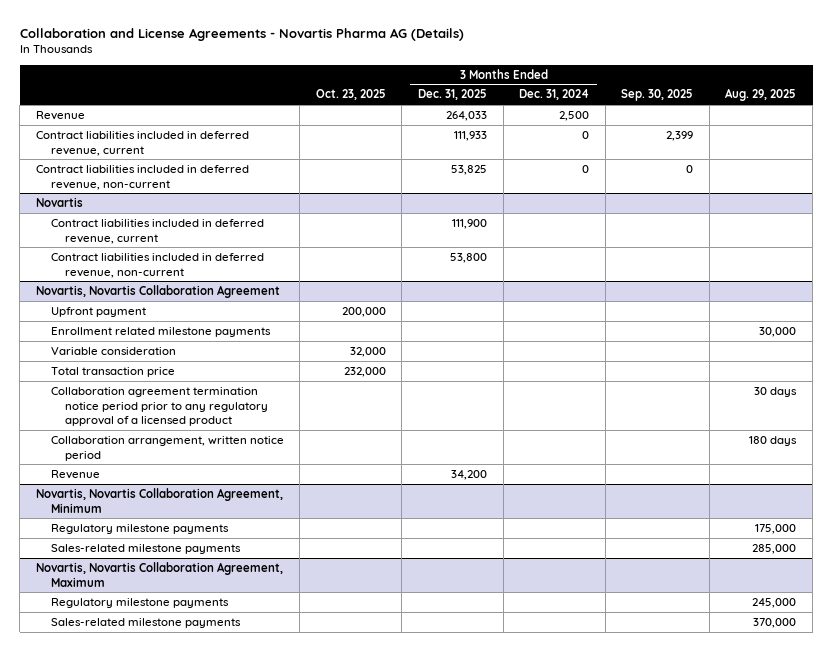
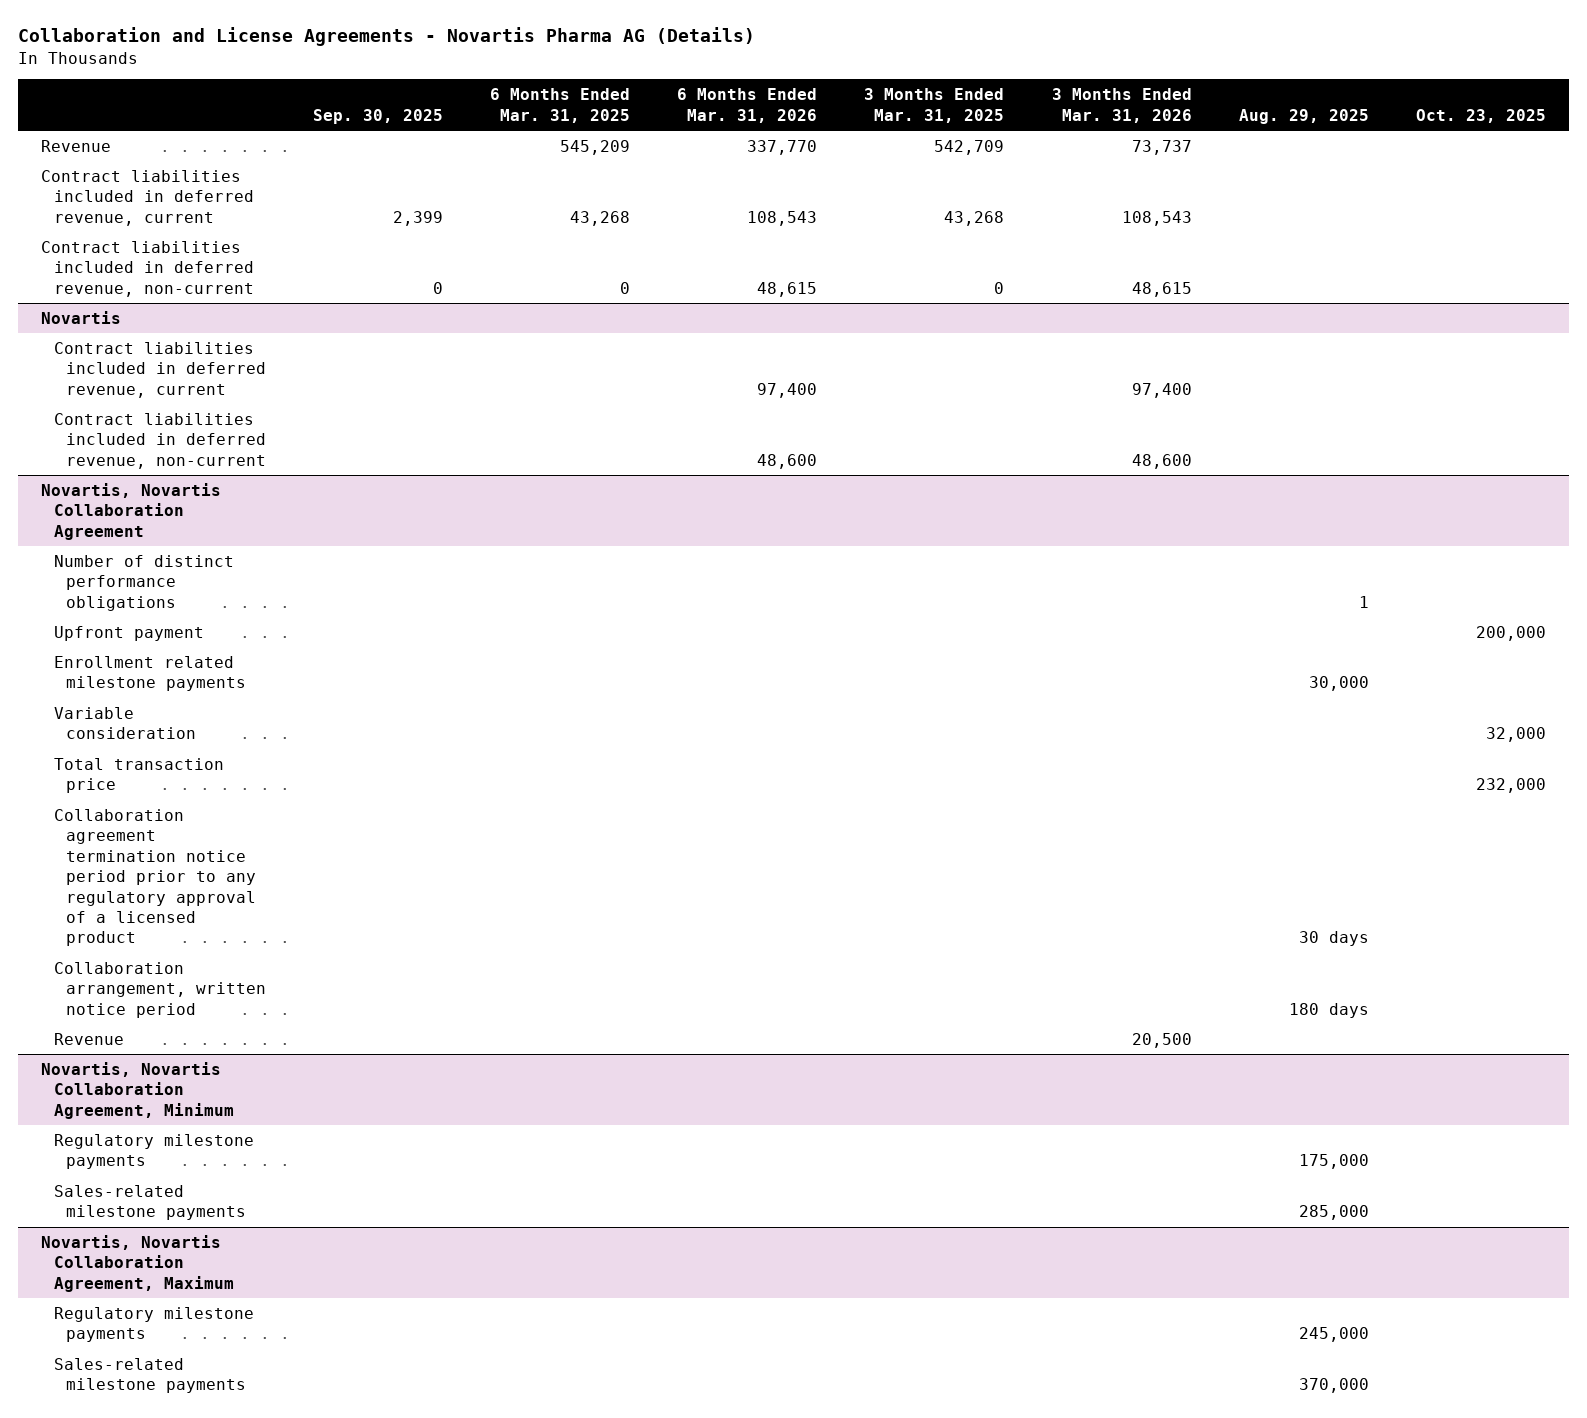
- | Oct. 23, 2025 | 3 Months Ended Dec. 31, 2025 | 3 Months Ended Dec. 31, 2024 | Sep. 30, 2025 | Aug. 29, 2025
+ | Sep. 30, 2025 | 6 Months Ended Mar. 31, 2025 | 6 Months Ended Mar. 31, 2026 | 3 Months Ended Mar. 31, 2025 | 3 Months Ended Mar. 31, 2026 | Aug. 29, 2025 | Oct. 23, 2025
@ Novartis, Novartis Collaboration Agreement
+ Number of distinct performance obligations | | | | | | 1 |

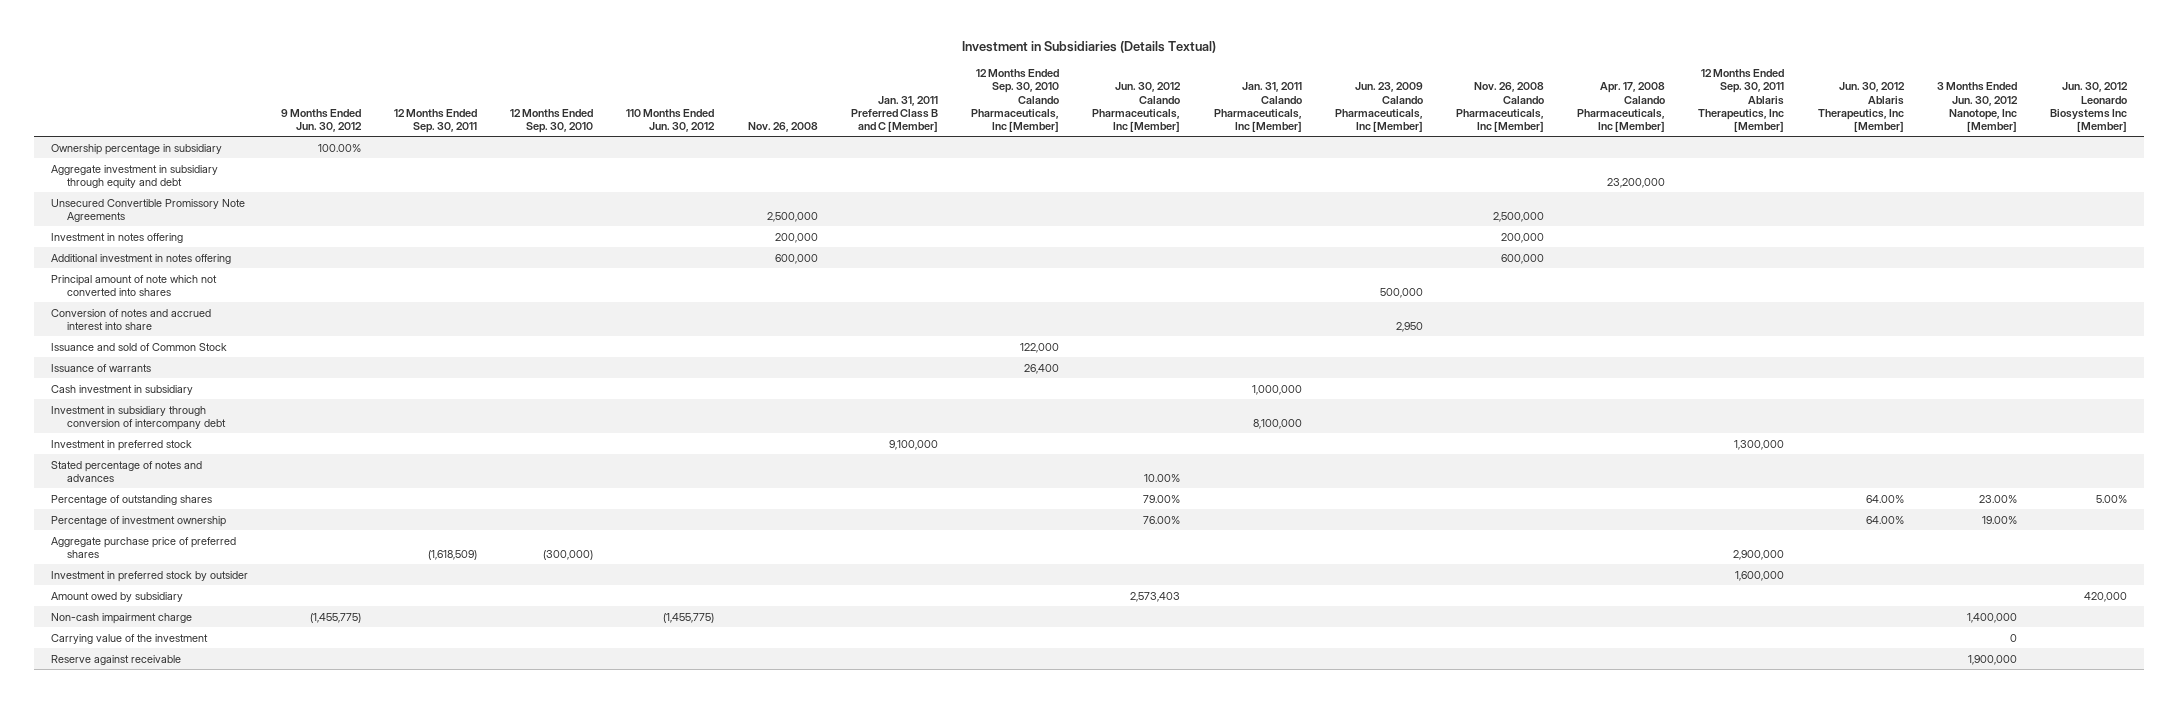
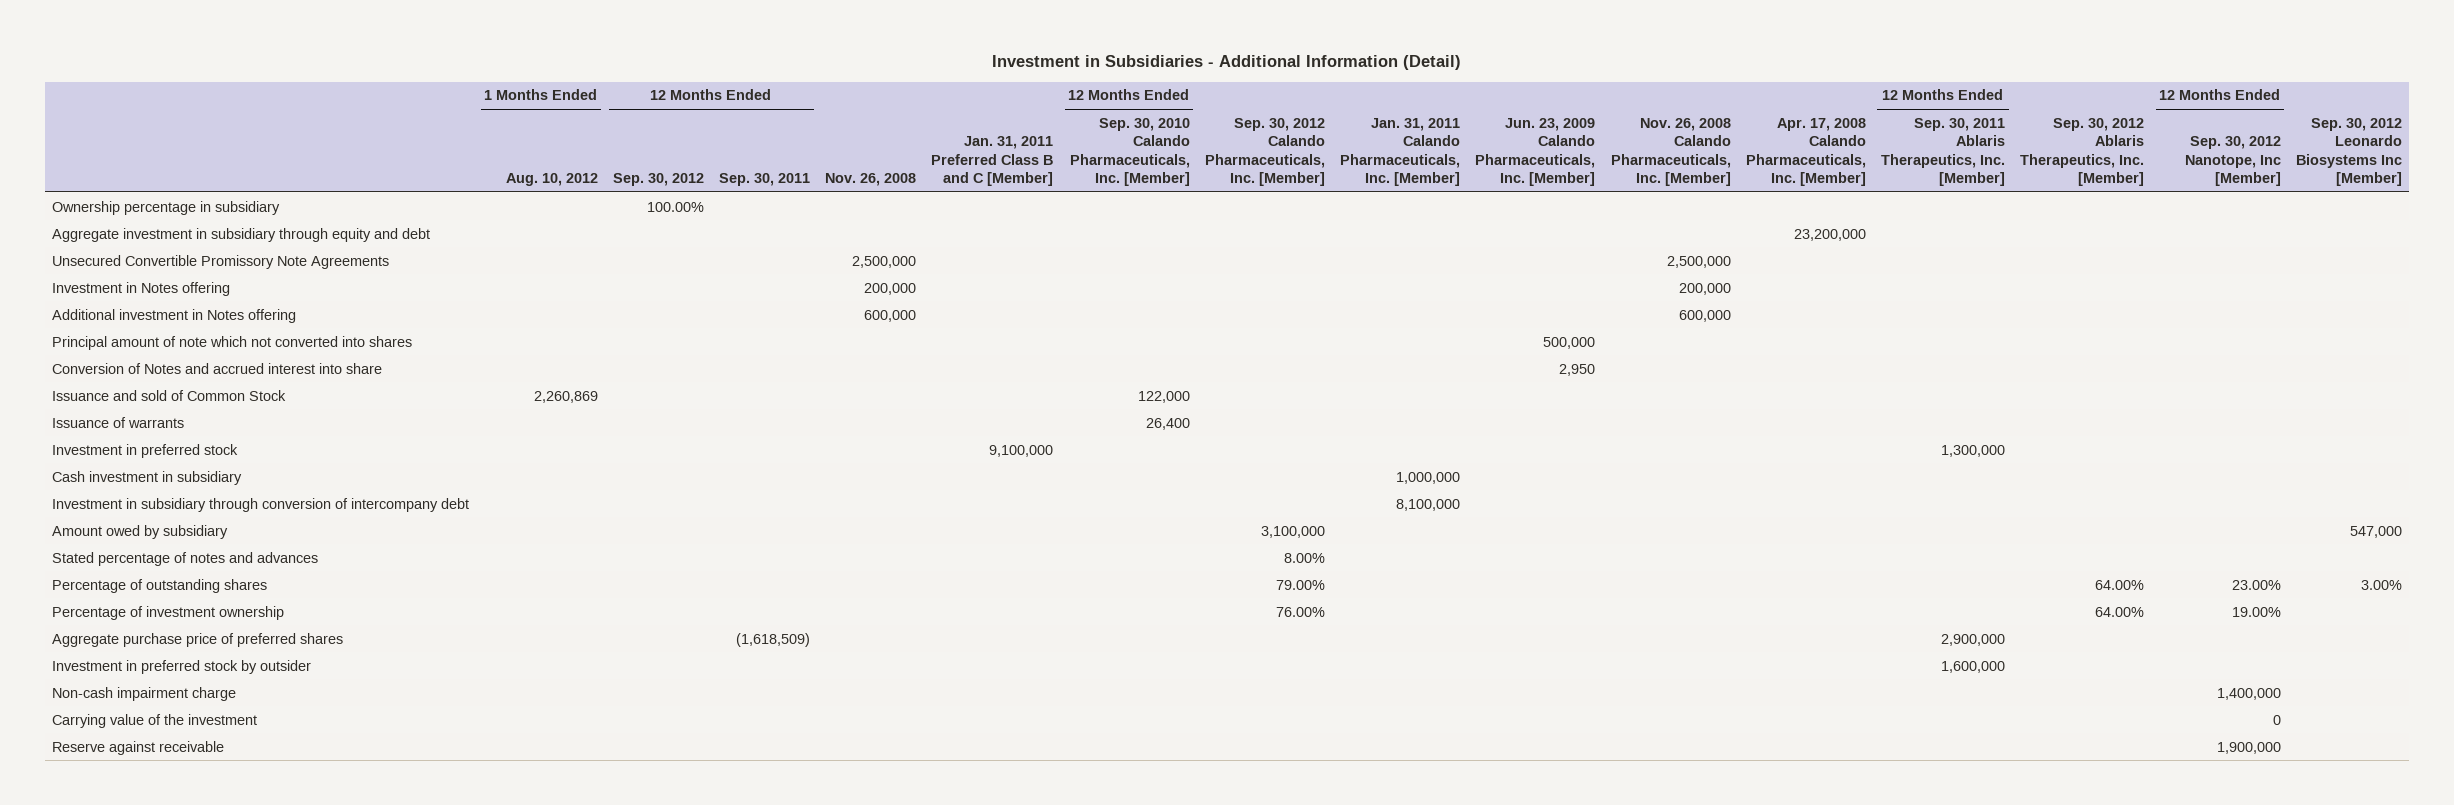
- Investment in Subsidiaries (Details Textual)
+ Investment in Subsidiaries - Additional Information (Detail)
- | 9 Months Ended Jun. 30, 2012 | 12 Months Ended Sep. 30, 2011 | 12 Months Ended Sep. 30, 2010 | 110 Months Ended Jun. 30, 2012 | Nov. 26, 2008 | Jan. 31, 2011 Preferred Class B and C [Member] | 12 Months Ended Sep. 30, 2010 Calando Pharmaceuticals, Inc [Member] | Jun. 30, 2012 Calando Pharmaceuticals, Inc [Member] | Jan. 31, 2011 Calando Pharmaceuticals, Inc [Member] | Jun. 23, 2009 Calando Pharmaceuticals, Inc [Member] | Nov. 26, 2008 Calando Pharmaceuticals, Inc [Member] | Apr. 17, 2008 Calando Pharmaceuticals, Inc [Member] | 12 Months Ended Sep. 30, 2011 Ablaris Therapeutics, Inc [Member] | Jun. 30, 2012 Ablaris Therapeutics, Inc [Member] | 3 Months Ended Jun. 30, 2012 Nanotope, Inc [Member] | Jun. 30, 2012 Leonardo Biosystems Inc [Member]
+ | 1 Months Ended Aug. 10, 2012 | 12 Months Ended Sep. 30, 2012 | 12 Months Ended Sep. 30, 2011 | Nov. 26, 2008 | Jan. 31, 2011 Preferred Class B and C [Member] | 12 Months Ended Sep. 30, 2010 Calando Pharmaceuticals, Inc. [Member] | Sep. 30, 2012 Calando Pharmaceuticals, Inc. [Member] | Jan. 31, 2011 Calando Pharmaceuticals, Inc. [Member] | Jun. 23, 2009 Calando Pharmaceuticals, Inc. [Member] | Nov. 26, 2008 Calando Pharmaceuticals, Inc. [Member] | Apr. 17, 2008 Calando Pharmaceuticals, Inc. [Member] | 12 Months Ended Sep. 30, 2011 Ablaris Therapeutics, Inc. [Member] | Sep. 30, 2012 Ablaris Therapeutics, Inc. [Member] | 12 Months Ended Sep. 30, 2012 Nanotope, Inc [Member] | Sep. 30, 2012 Leonardo Biosystems Inc [Member]
- Investment in notes offering | | | | | 200,000 | | | | | | 200,000 | | | | |
- Additional investment in notes offering | | | | | 600,000 | | | | | | 600,000 | | | | |
+ Investment in Notes offering | | | | 200,000 | | | | | | 200,000 | | | | |
+ Additional investment in Notes offering | | | | 600,000 | | | | | | 600,000 | | | | |
- Conversion of notes and accrued interest into share | | | | | | | | | | 2,950 | | | | | |
+ Conversion of Notes and accrued interest into share | | | | | | | | | 2,950 | | | | | |
moved up: Investment in preferred stock | | | | | 9,100,000 | | | | | | | 1,300,000 | | |
moved up: Amount owed by subsidiary | | | | | | | 3,100,000 | | | | | | | | 547,000

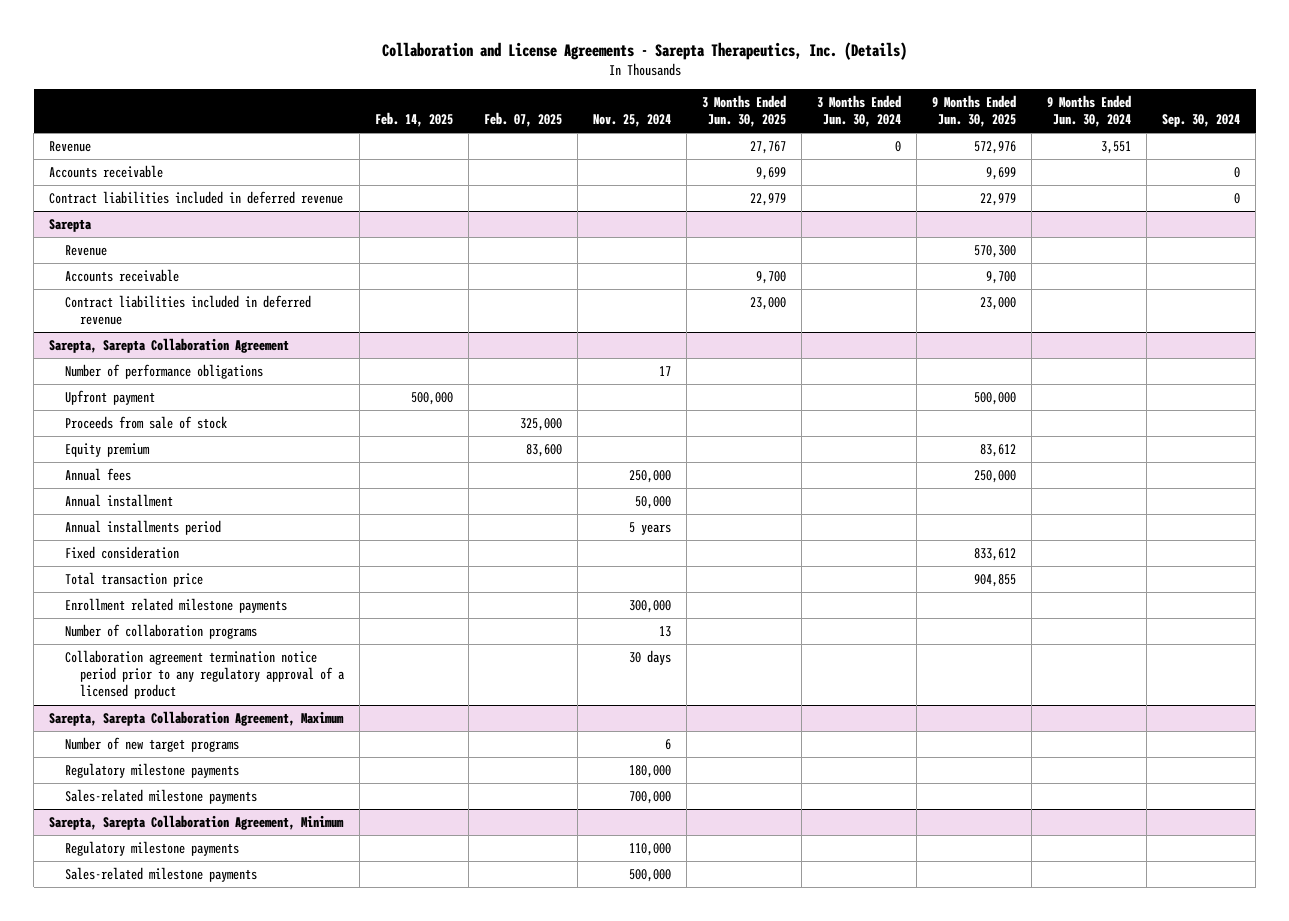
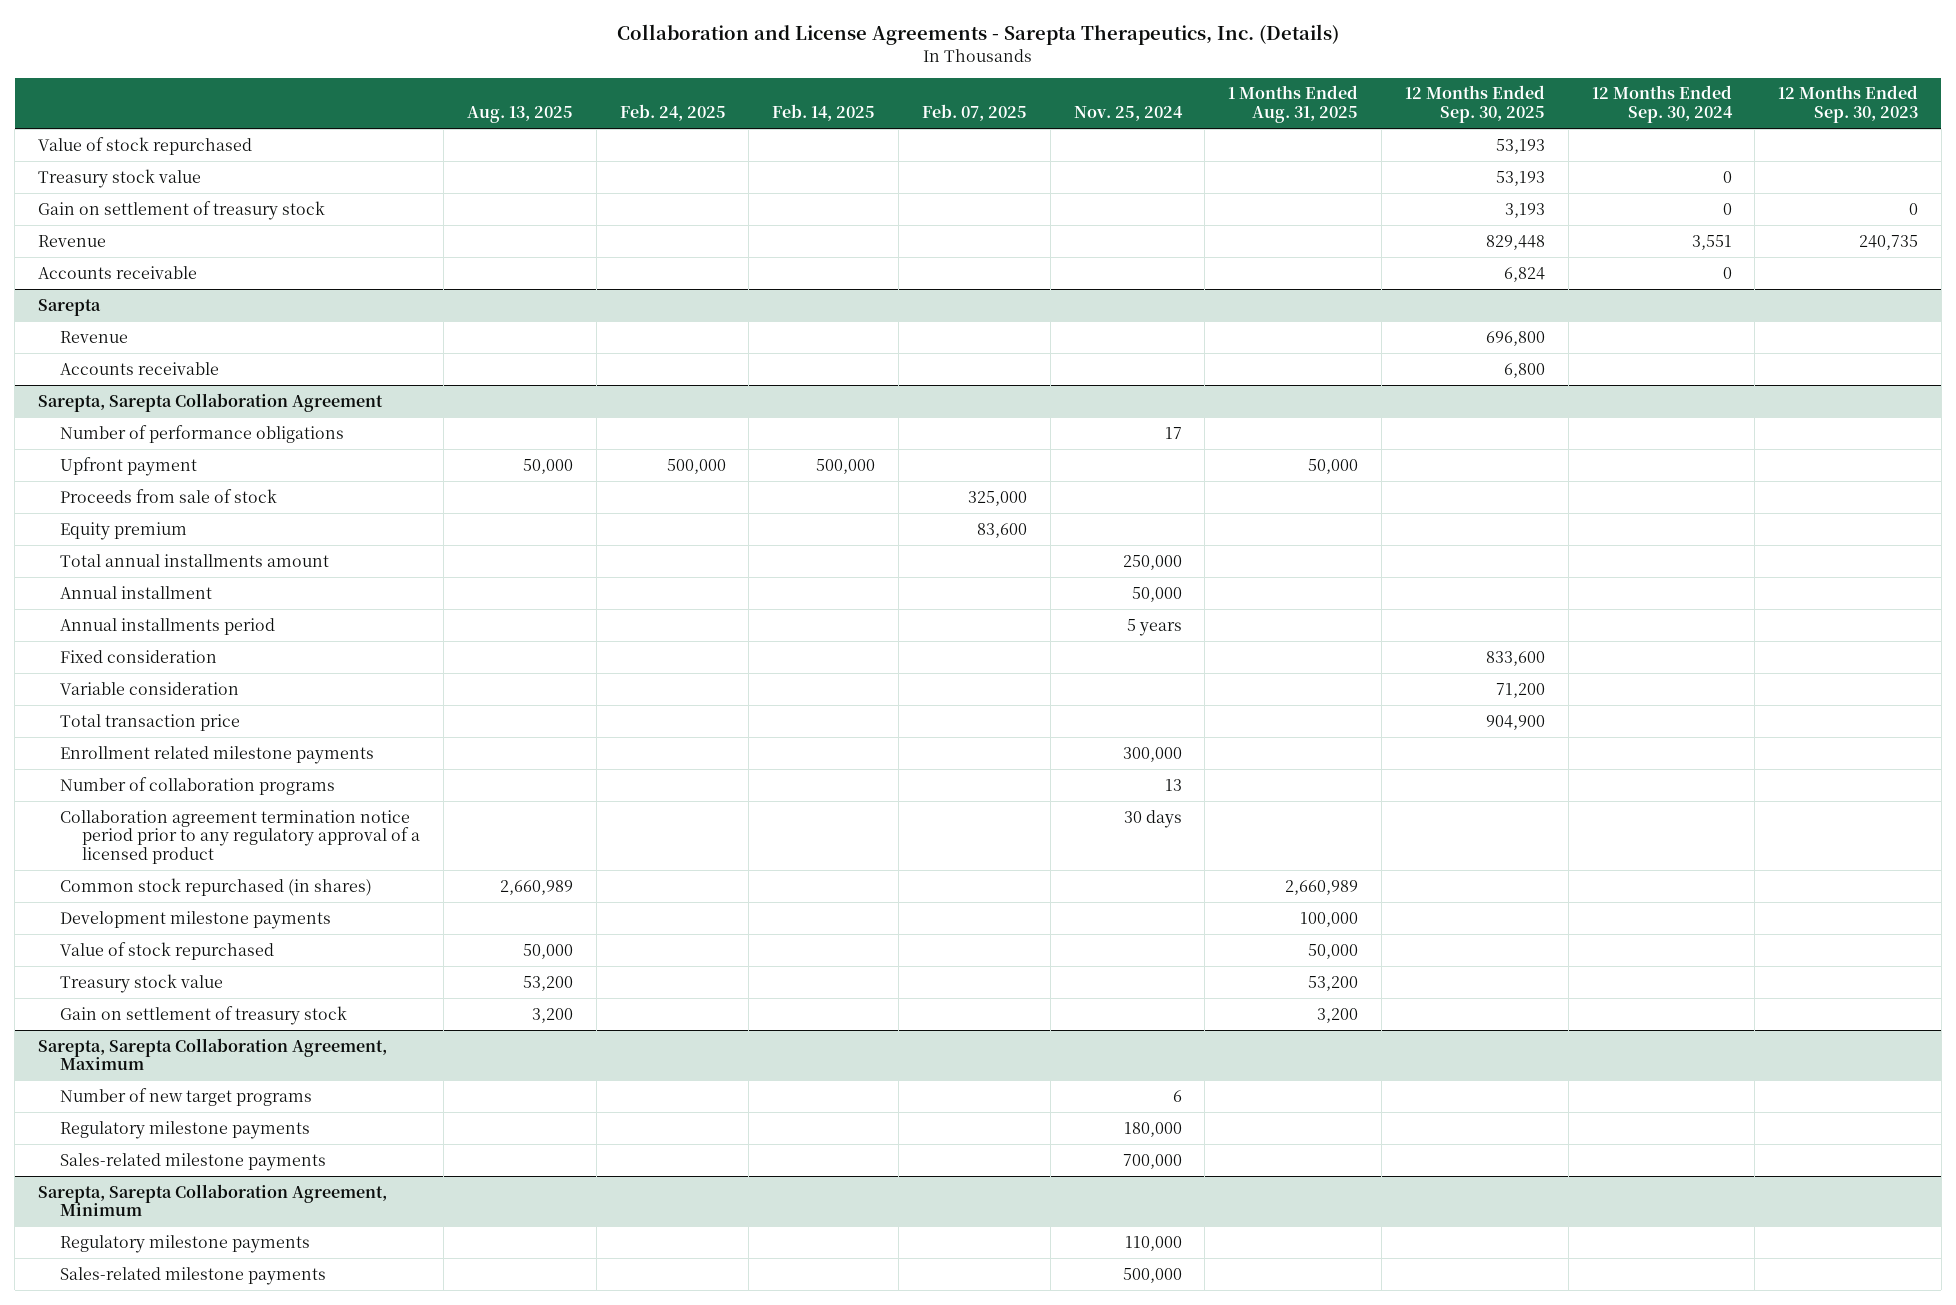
- | Feb. 14, 2025 | Feb. 07, 2025 | Nov. 25, 2024 | 3 Months Ended Jun. 30, 2025 | 3 Months Ended Jun. 30, 2024 | 9 Months Ended Jun. 30, 2025 | 9 Months Ended Jun. 30, 2024 | Sep. 30, 2024
+ | Aug. 13, 2025 | Feb. 24, 2025 | Feb. 14, 2025 | Feb. 07, 2025 | Nov. 25, 2024 | 1 Months Ended Aug. 31, 2025 | 12 Months Ended Sep. 30, 2025 | 12 Months Ended Sep. 30, 2024 | 12 Months Ended Sep. 30, 2023
+ Value of stock repurchased | | | | | | | 53,193 | |
+ Treasury stock value | | | | | | | 53,193 | 0 |
+ Gain on settlement of treasury stock | | | | | | | 3,193 | 0 | 0
- Contract liabilities included in deferred revenue | | | | 22,979 | | 22,979 | | 0
@ Sarepta
- Contract liabilities included in deferred revenue | | | | 23,000 | | 23,000 | |
@ Sarepta, Sarepta Collaboration Agreement
- Annual fees | | | 250,000 | | | 250,000 | |
+ Total annual installments amount | | | | | 250,000 | | | |
+ Variable consideration | | | | | | | 71,200 | |
+ Common stock repurchased (in shares) | 2,660,989 | | | | | 2,660,989 | | |
+ Development milestone payments | | | | | | 100,000 | | |
+ Value of stock repurchased | 50,000 | | | | | 50,000 | | |
+ Treasury stock value | 53,200 | | | | | 53,200 | | |
+ Gain on settlement of treasury stock | 3,200 | | | | | 3,200 | | |

